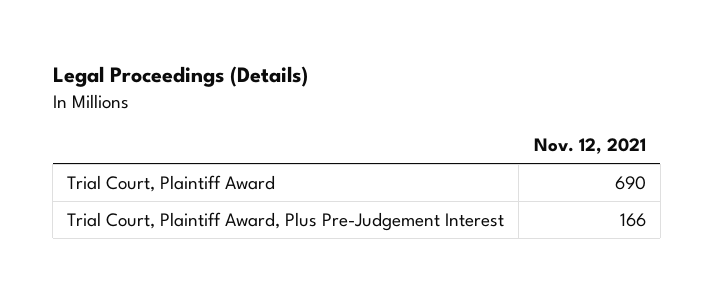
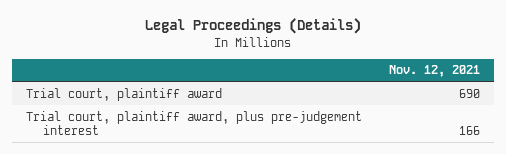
- Trial Court, Plaintiff Award | 690
- Trial Court, Plaintiff Award, Plus Pre-Judgement Interest | 166
+ Trial court, plaintiff award | 690
+ Trial court, plaintiff award, plus pre-judgement interest | 166

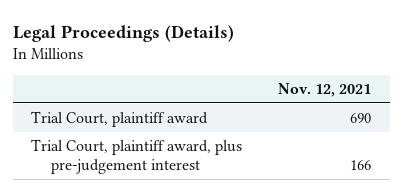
- Trial court, plaintiff award | 690
- Trial court, plaintiff award, plus pre-judgement interest | 166
+ Trial Court, plaintiff award | 690
+ Trial Court, plaintiff award, plus pre-judgement interest | 166

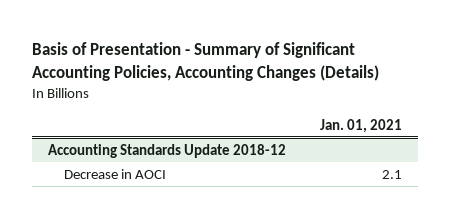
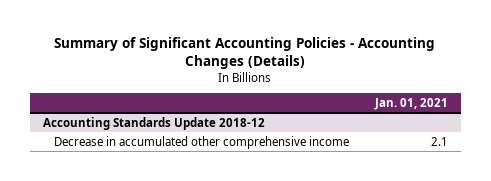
- Basis of Presentation - Summary of Significant Accounting Policies, Accounting Changes (Details)
+ Summary of Significant Accounting Policies - Accounting Changes (Details)
@ Accounting Standards Update 2018-12
- Decrease in AOCI | 2.1
+ Decrease in accumulated other comprehensive income | 2.1

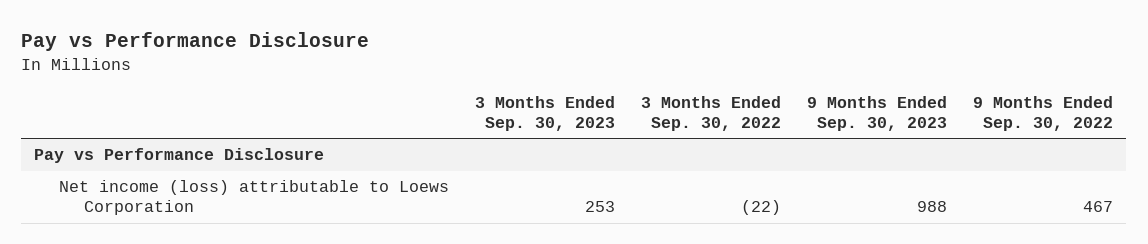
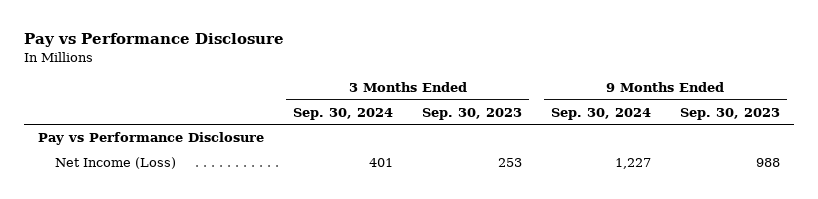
- | 3 Months Ended Sep. 30, 2023 | 3 Months Ended Sep. 30, 2022 | 9 Months Ended Sep. 30, 2023 | 9 Months Ended Sep. 30, 2022
+ | 3 Months Ended Sep. 30, 2024 | 3 Months Ended Sep. 30, 2023 | 9 Months Ended Sep. 30, 2024 | 9 Months Ended Sep. 30, 2023
- Net income (loss) attributable to Loews Corporation | 253 | (22) | 988 | 467
+ Net Income (Loss) | 401 | 253 | 1,227 | 988

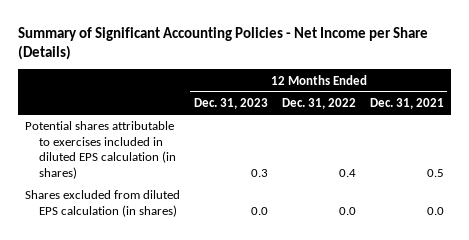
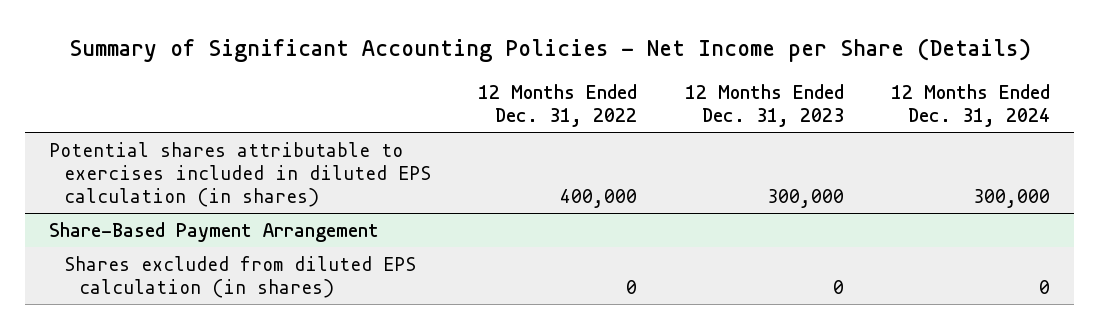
- | 12 Months Ended Dec. 31, 2023 | 12 Months Ended Dec. 31, 2022 | 12 Months Ended Dec. 31, 2021
+ | 12 Months Ended Dec. 31, 2022 | 12 Months Ended Dec. 31, 2023 | 12 Months Ended Dec. 31, 2024
- Potential shares attributable to exercises included in diluted EPS calculation (in shares) | 0.3 | 0.4 | 0.5
- Shares excluded from diluted EPS calculation (in shares) | 0.0 | 0.0 | 0.0
+ Potential shares attributable to exercises included in diluted EPS calculation (in shares) | 400,000 | 300,000 | 300,000
+ Share-Based Payment Arrangement
+ Shares excluded from diluted EPS calculation (in shares) | 0 | 0 | 0

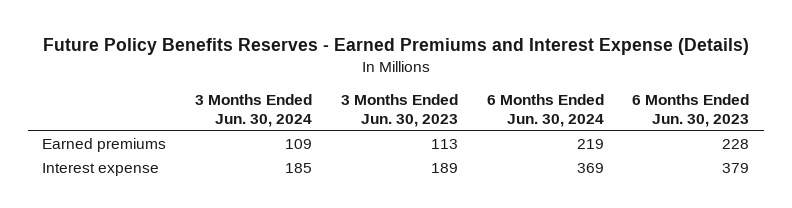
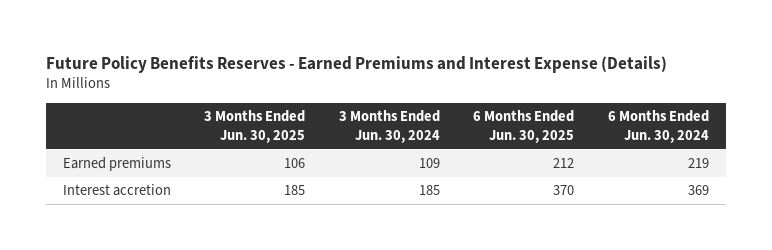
- | 3 Months Ended Jun. 30, 2024 | 3 Months Ended Jun. 30, 2023 | 6 Months Ended Jun. 30, 2024 | 6 Months Ended Jun. 30, 2023
+ | 3 Months Ended Jun. 30, 2025 | 3 Months Ended Jun. 30, 2024 | 6 Months Ended Jun. 30, 2025 | 6 Months Ended Jun. 30, 2024
- Interest expense | 185 | 189 | 369 | 379
+ Interest accretion | 185 | 185 | 370 | 369

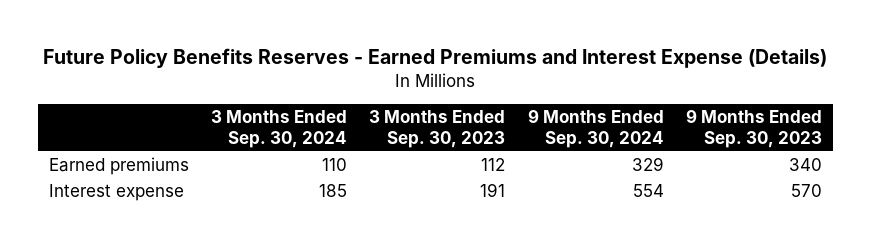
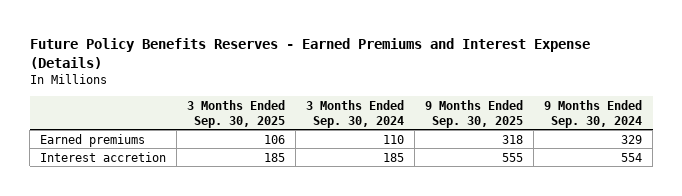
- | 3 Months Ended Sep. 30, 2024 | 3 Months Ended Sep. 30, 2023 | 9 Months Ended Sep. 30, 2024 | 9 Months Ended Sep. 30, 2023
+ | 3 Months Ended Sep. 30, 2025 | 3 Months Ended Sep. 30, 2024 | 9 Months Ended Sep. 30, 2025 | 9 Months Ended Sep. 30, 2024
- Interest expense | 185 | 191 | 554 | 570
+ Interest accretion | 185 | 185 | 555 | 554

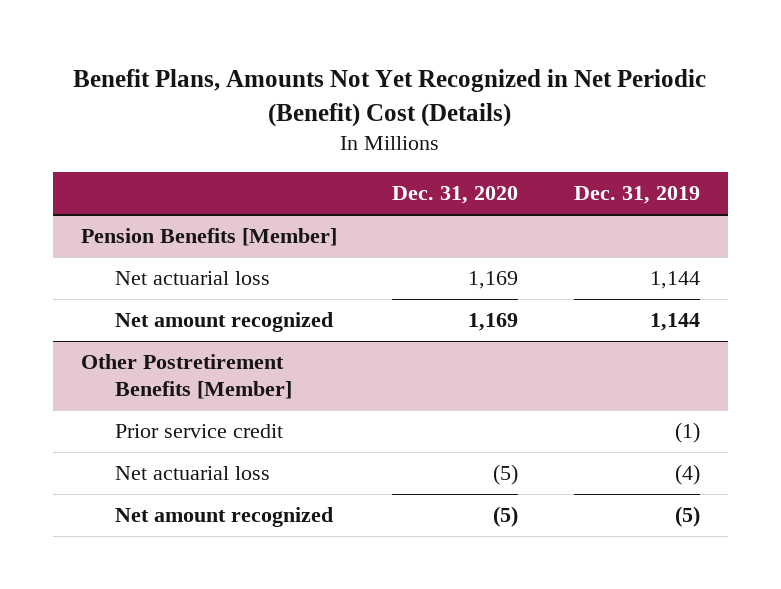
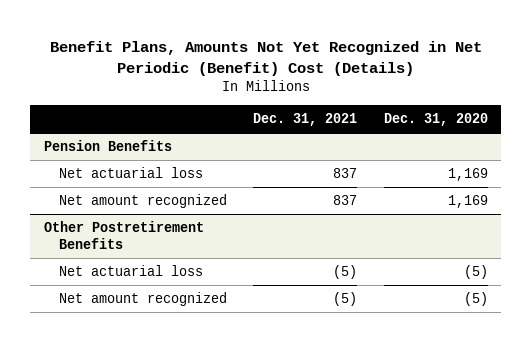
- | Dec. 31, 2020 | Dec. 31, 2019
+ | Dec. 31, 2021 | Dec. 31, 2020
- Pension Benefits [Member]
+ Pension Benefits
- Other Postretirement Benefits [Member]
- Prior service credit | | (1)
+ Other Postretirement Benefits

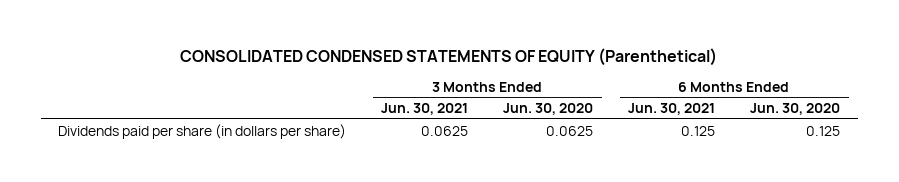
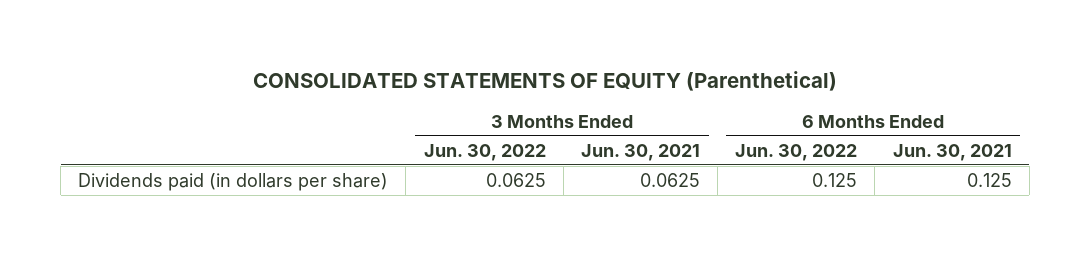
- CONSOLIDATED CONDENSED STATEMENTS OF EQUITY (Parenthetical)
+ CONSOLIDATED STATEMENTS OF EQUITY (Parenthetical)
- | 3 Months Ended Jun. 30, 2021 | 3 Months Ended Jun. 30, 2020 | 6 Months Ended Jun. 30, 2021 | 6 Months Ended Jun. 30, 2020
+ | 3 Months Ended Jun. 30, 2022 | 3 Months Ended Jun. 30, 2021 | 6 Months Ended Jun. 30, 2022 | 6 Months Ended Jun. 30, 2021
- Dividends paid per share (in dollars per share) | 0.0625 | 0.0625 | 0.125 | 0.125
+ Dividends paid (in dollars per share) | 0.0625 | 0.0625 | 0.125 | 0.125

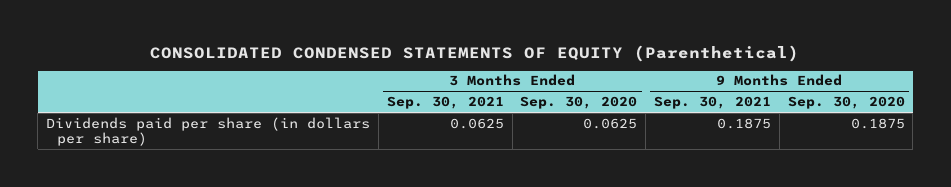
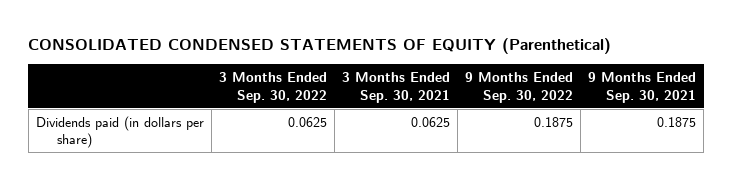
- | 3 Months Ended Sep. 30, 2021 | 3 Months Ended Sep. 30, 2020 | 9 Months Ended Sep. 30, 2021 | 9 Months Ended Sep. 30, 2020
+ | 3 Months Ended Sep. 30, 2022 | 3 Months Ended Sep. 30, 2021 | 9 Months Ended Sep. 30, 2022 | 9 Months Ended Sep. 30, 2021
- Dividends paid per share (in dollars per share) | 0.0625 | 0.0625 | 0.1875 | 0.1875
+ Dividends paid (in dollars per share) | 0.0625 | 0.0625 | 0.1875 | 0.1875

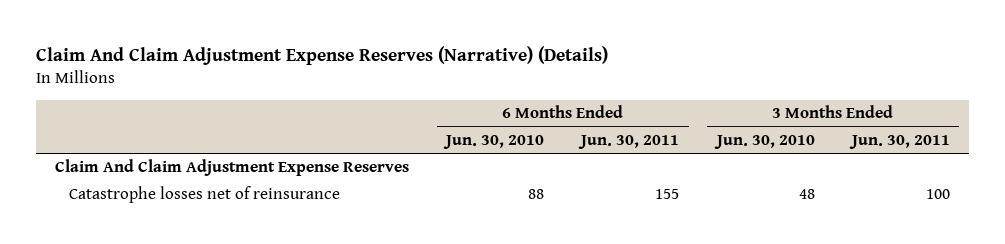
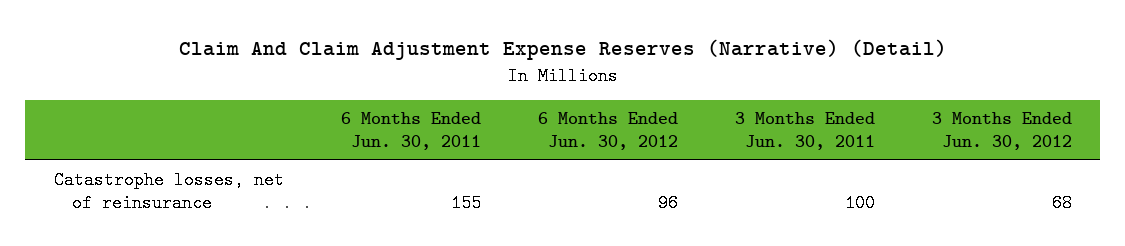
- Claim And Claim Adjustment Expense Reserves (Narrative) (Details)
+ Claim And Claim Adjustment Expense Reserves (Narrative) (Detail)
- | 6 Months Ended Jun. 30, 2010 | 6 Months Ended Jun. 30, 2011 | 3 Months Ended Jun. 30, 2010 | 3 Months Ended Jun. 30, 2011
+ | 6 Months Ended Jun. 30, 2011 | 6 Months Ended Jun. 30, 2012 | 3 Months Ended Jun. 30, 2011 | 3 Months Ended Jun. 30, 2012
- Claim And Claim Adjustment Expense Reserves
- Catastrophe losses net of reinsurance | 88 | 155 | 48 | 100
+ Catastrophe losses, net of reinsurance | 155 | 96 | 100 | 68

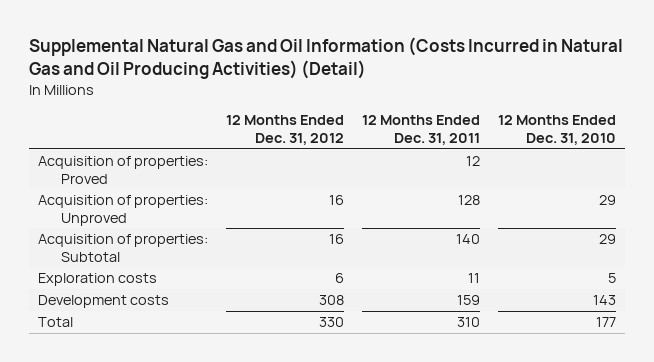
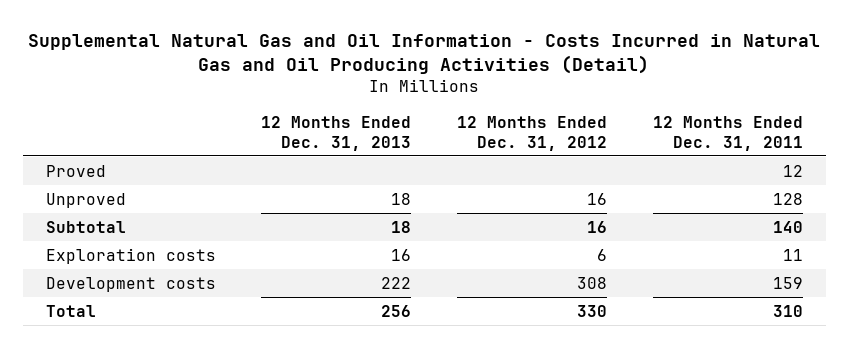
- Supplemental Natural Gas and Oil Information (Costs Incurred in Natural Gas and Oil Producing Activities) (Detail)
+ Supplemental Natural Gas and Oil Information - Costs Incurred in Natural Gas and Oil Producing Activities (Detail)
- | 12 Months Ended Dec. 31, 2012 | 12 Months Ended Dec. 31, 2011 | 12 Months Ended Dec. 31, 2010
+ | 12 Months Ended Dec. 31, 2013 | 12 Months Ended Dec. 31, 2012 | 12 Months Ended Dec. 31, 2011
- Acquisition of properties: Proved | | 12 |
- Acquisition of properties: Unproved | 16 | 128 | 29
- Acquisition of properties: Subtotal | 16 | 140 | 29
+ Proved | | | 12
+ Unproved | 18 | 16 | 128
+ Subtotal | 18 | 16 | 140

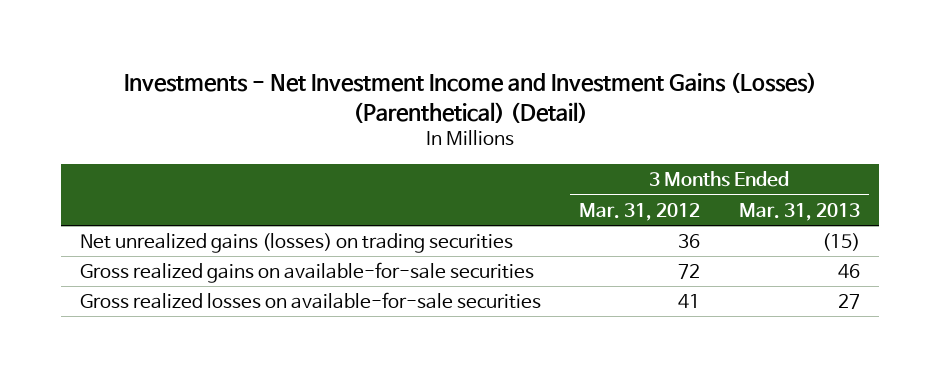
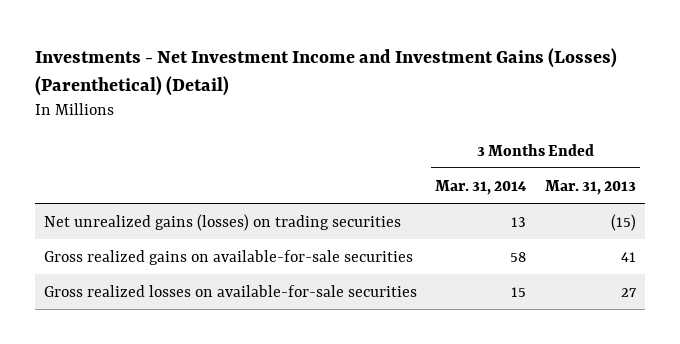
- | 3 Months Ended Mar. 31, 2012 | 3 Months Ended Mar. 31, 2013
+ | 3 Months Ended Mar. 31, 2014 | 3 Months Ended Mar. 31, 2013
- Gross realized gains on available-for-sale securities | 72 | 46
+ Gross realized gains on available-for-sale securities | 58 | 41

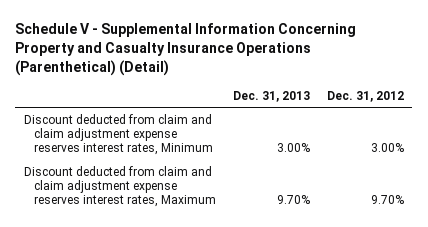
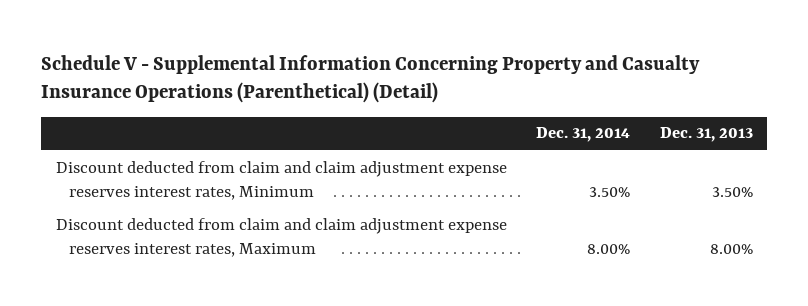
- | Dec. 31, 2013 | Dec. 31, 2012
+ | Dec. 31, 2014 | Dec. 31, 2013
- Discount deducted from claim and claim adjustment expense reserves interest rates, Minimum | 3.00% | 3.00%
- Discount deducted from claim and claim adjustment expense reserves interest rates, Maximum | 9.70% | 9.70%
+ Discount deducted from claim and claim adjustment expense reserves interest rates, Minimum | 3.50% | 3.50%
+ Discount deducted from claim and claim adjustment expense reserves interest rates, Maximum | 8.00% | 8.00%

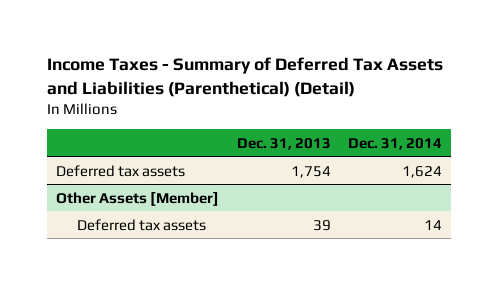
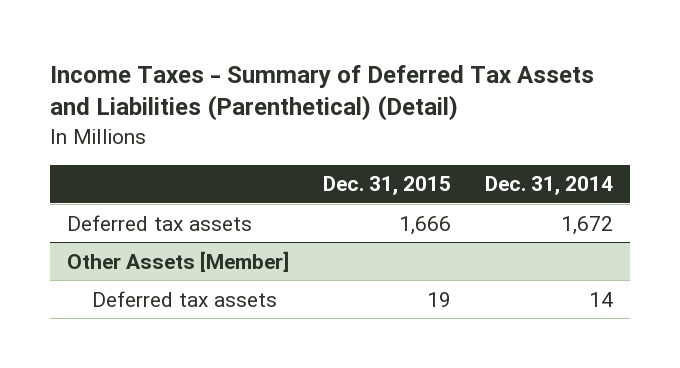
- | Dec. 31, 2013 | Dec. 31, 2014
+ | Dec. 31, 2015 | Dec. 31, 2014
- Deferred tax assets | 1,754 | 1,624
+ Deferred tax assets | 1,666 | 1,672

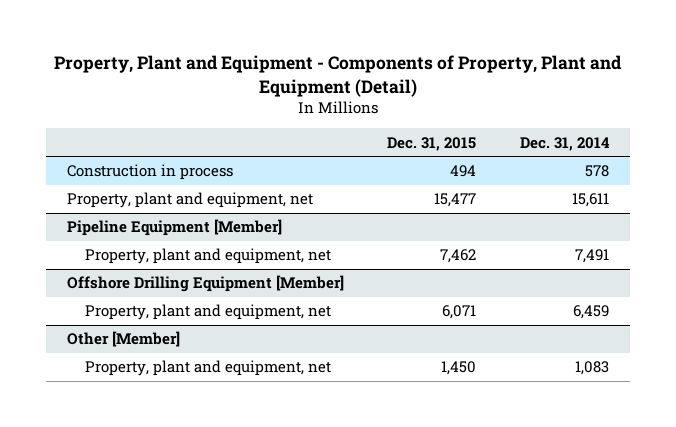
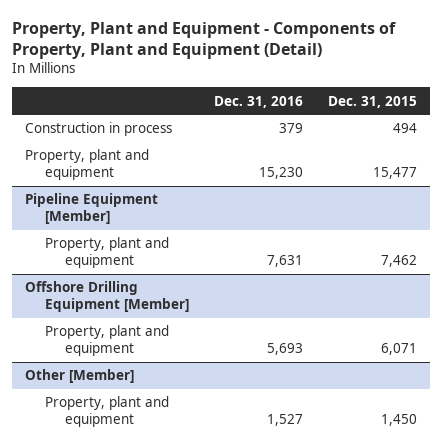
- | Dec. 31, 2015 | Dec. 31, 2014
+ | Dec. 31, 2016 | Dec. 31, 2015
- Property, plant and equipment, net | 15,477 | 15,611
+ Property, plant and equipment | 15,230 | 15,477
@ Pipeline Equipment [Member]
- Property, plant and equipment, net | 7,462 | 7,491
+ Property, plant and equipment | 7,631 | 7,462
@ Offshore Drilling Equipment [Member]
- Property, plant and equipment, net | 6,071 | 6,459
+ Property, plant and equipment | 5,693 | 6,071
@ Other [Member]
- Property, plant and equipment, net | 1,450 | 1,083
+ Property, plant and equipment | 1,527 | 1,450

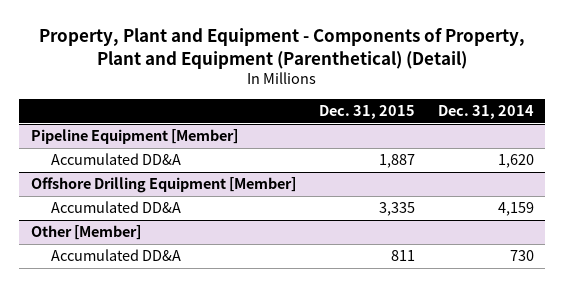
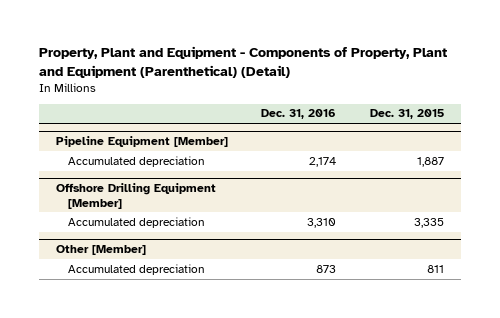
- | Dec. 31, 2015 | Dec. 31, 2014
+ | Dec. 31, 2016 | Dec. 31, 2015
@ Pipeline Equipment [Member]
- Accumulated DD&A | 1,887 | 1,620
+ Accumulated depreciation | 2,174 | 1,887
@ Offshore Drilling Equipment [Member]
- Accumulated DD&A | 3,335 | 4,159
+ Accumulated depreciation | 3,310 | 3,335
@ Other [Member]
- Accumulated DD&A | 811 | 730
+ Accumulated depreciation | 873 | 811

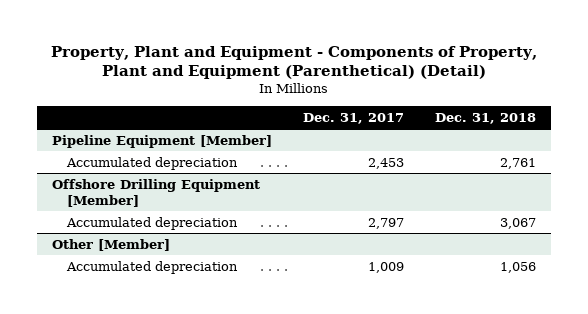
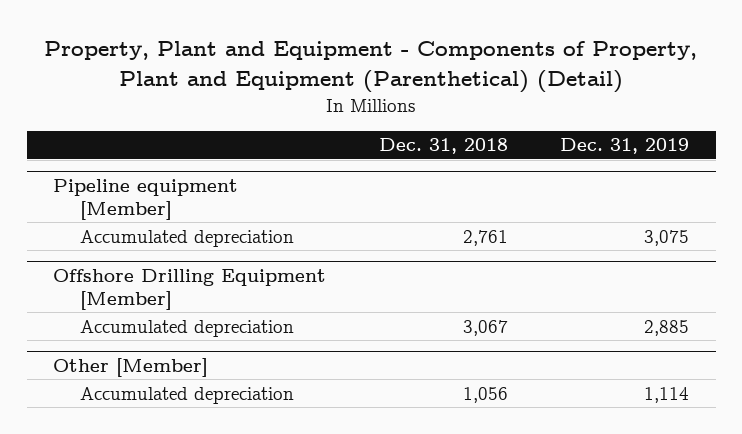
- | Dec. 31, 2017 | Dec. 31, 2018
+ | Dec. 31, 2018 | Dec. 31, 2019
- Pipeline Equipment [Member]
+ Pipeline equipment [Member]

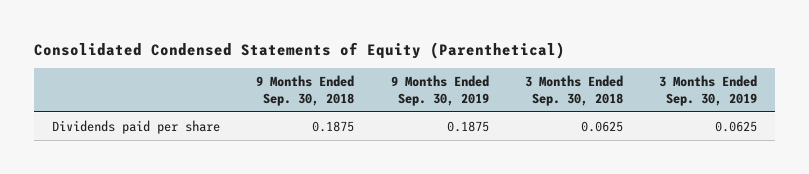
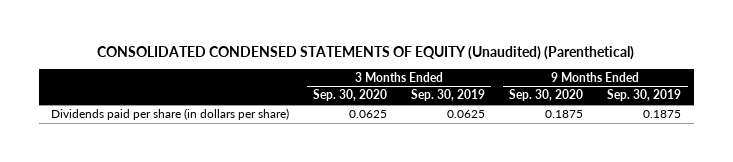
- Consolidated Condensed Statements of Equity (Parenthetical)
+ CONSOLIDATED CONDENSED STATEMENTS OF EQUITY (Unaudited) (Parenthetical)
- | 9 Months Ended Sep. 30, 2018 | 9 Months Ended Sep. 30, 2019 | 3 Months Ended Sep. 30, 2018 | 3 Months Ended Sep. 30, 2019
+ | 3 Months Ended Sep. 30, 2020 | 3 Months Ended Sep. 30, 2019 | 9 Months Ended Sep. 30, 2020 | 9 Months Ended Sep. 30, 2019
- Dividends paid per share | 0.1875 | 0.1875 | 0.0625 | 0.0625
+ Dividends paid per share (in dollars per share) | 0.0625 | 0.0625 | 0.1875 | 0.1875

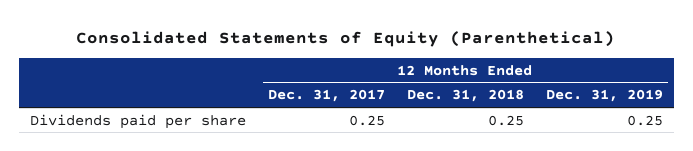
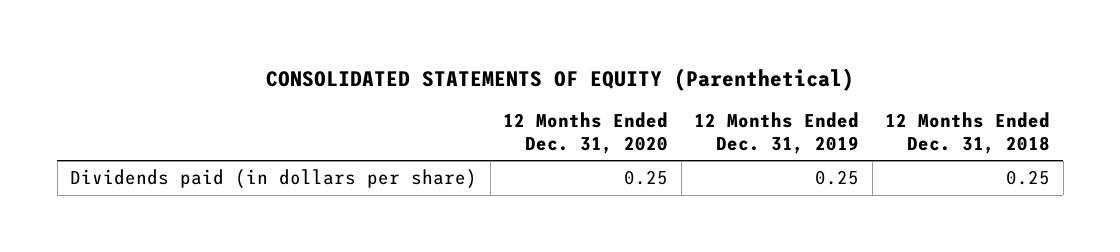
- Consolidated Statements of Equity (Parenthetical)
+ CONSOLIDATED STATEMENTS OF EQUITY (Parenthetical)
- | 12 Months Ended Dec. 31, 2017 | 12 Months Ended Dec. 31, 2018 | 12 Months Ended Dec. 31, 2019
+ | 12 Months Ended Dec. 31, 2020 | 12 Months Ended Dec. 31, 2019 | 12 Months Ended Dec. 31, 2018
- Dividends paid per share | 0.25 | 0.25 | 0.25
+ Dividends paid (in dollars per share) | 0.25 | 0.25 | 0.25

